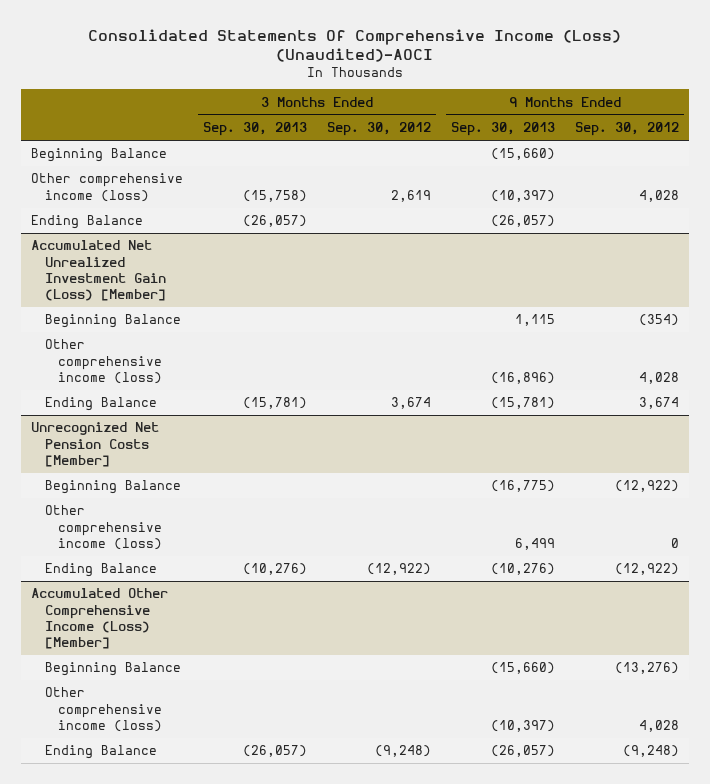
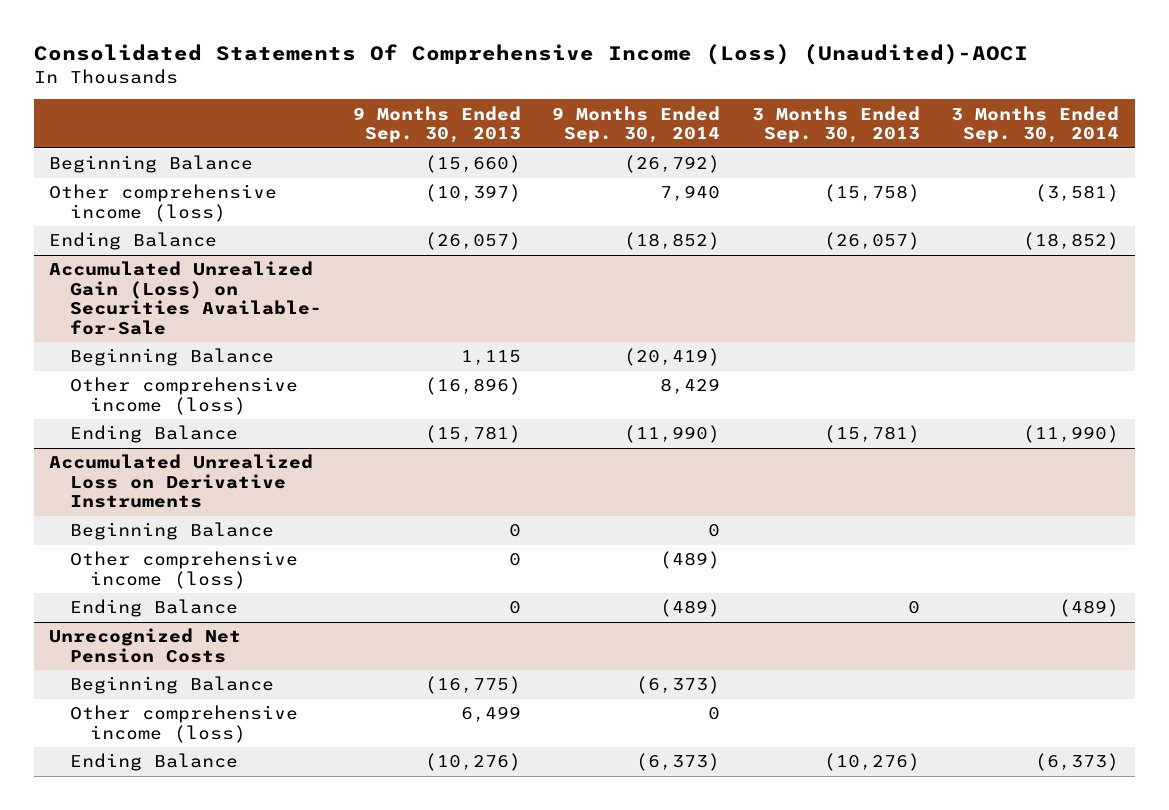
- | 3 Months Ended Sep. 30, 2013 | 3 Months Ended Sep. 30, 2012 | 9 Months Ended Sep. 30, 2013 | 9 Months Ended Sep. 30, 2012
+ | 9 Months Ended Sep. 30, 2013 | 9 Months Ended Sep. 30, 2014 | 3 Months Ended Sep. 30, 2013 | 3 Months Ended Sep. 30, 2014
- Accumulated Net Unrealized Investment Gain (Loss) [Member]
+ Accumulated Unrealized Gain (Loss) on Securities Available- for-Sale
- Unrecognized Net Pension Costs [Member]
+ Accumulated Unrealized Loss on Derivative Instruments
+ Beginning Balance | 0 | 0 | |
+ Other comprehensive income (loss) | 0 | (489) | |
+ Ending Balance | 0 | (489) | 0 | (489)
+ Unrecognized Net Pension Costs
- Accumulated Other Comprehensive Income (Loss) [Member]
- Beginning Balance | | | (15,660) | (13,276)
- Other comprehensive income (loss) | | | (10,397) | 4,028
- Ending Balance | (26,057) | (9,248) | (26,057) | (9,248)

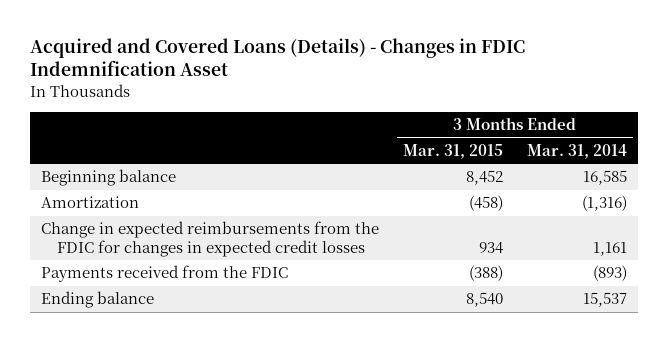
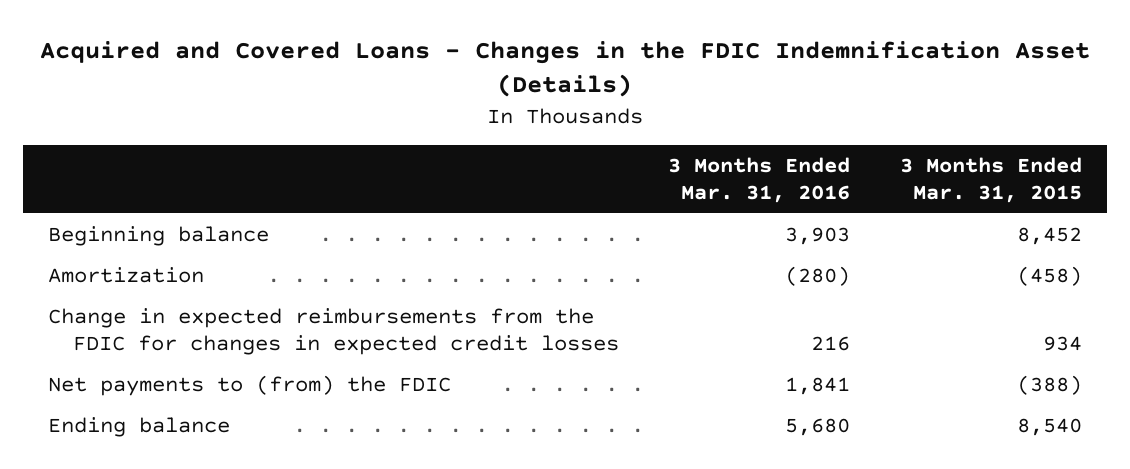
- Acquired and Covered Loans (Details) - Changes in FDIC Indemnification Asset
+ Acquired and Covered Loans - Changes in the FDIC Indemnification Asset (Details)
- | 3 Months Ended Mar. 31, 2015 | 3 Months Ended Mar. 31, 2014
+ | 3 Months Ended Mar. 31, 2016 | 3 Months Ended Mar. 31, 2015
- Payments received from the FDIC | (388) | (893)
+ Net payments to (from) the FDIC | 1,841 | (388)

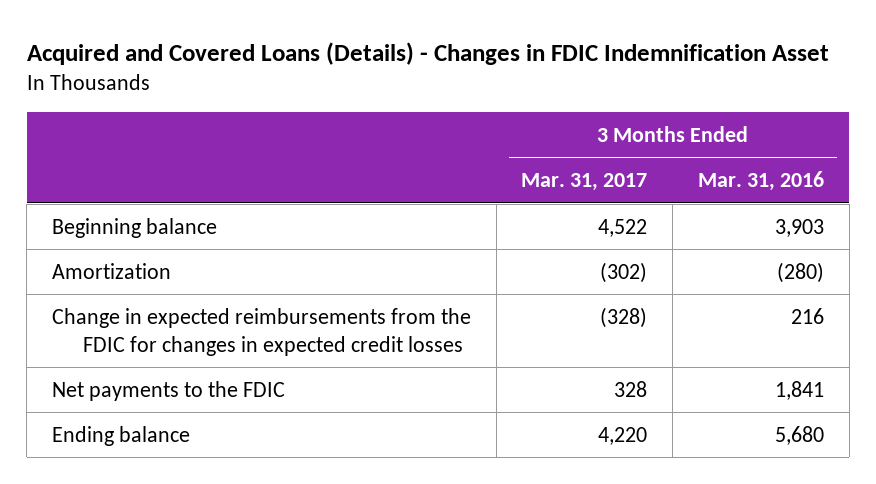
- Acquired and Covered Loans - Changes in the FDIC Indemnification Asset (Details)
+ Acquired and Covered Loans (Details) - Changes in FDIC Indemnification Asset
- | 3 Months Ended Mar. 31, 2016 | 3 Months Ended Mar. 31, 2015
+ | 3 Months Ended Mar. 31, 2017 | 3 Months Ended Mar. 31, 2016
- Net payments to (from) the FDIC | 1,841 | (388)
+ Net payments to the FDIC | 328 | 1,841

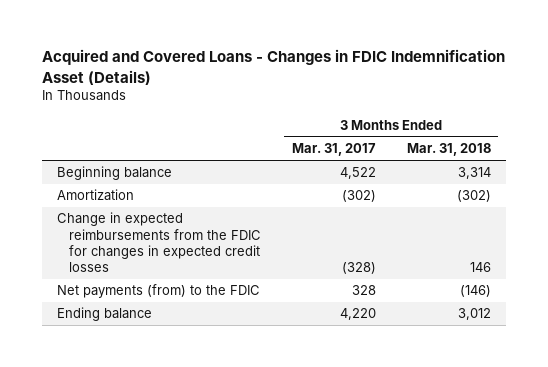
- Acquired and Covered Loans (Details) - Changes in FDIC Indemnification Asset
+ Acquired and Covered Loans - Changes in FDIC Indemnification Asset (Details)
- | 3 Months Ended Mar. 31, 2017 | 3 Months Ended Mar. 31, 2016
+ | 3 Months Ended Mar. 31, 2017 | 3 Months Ended Mar. 31, 2018
- Net payments to the FDIC | 328 | 1,841
+ Net payments (from) to the FDIC | 328 | (146)

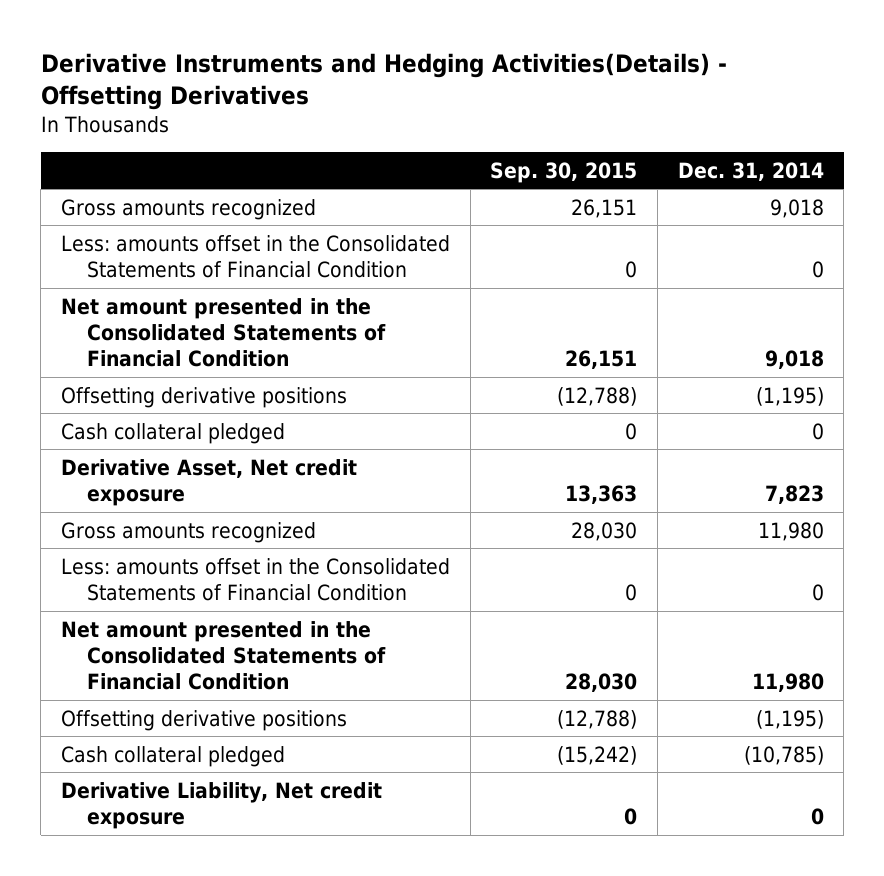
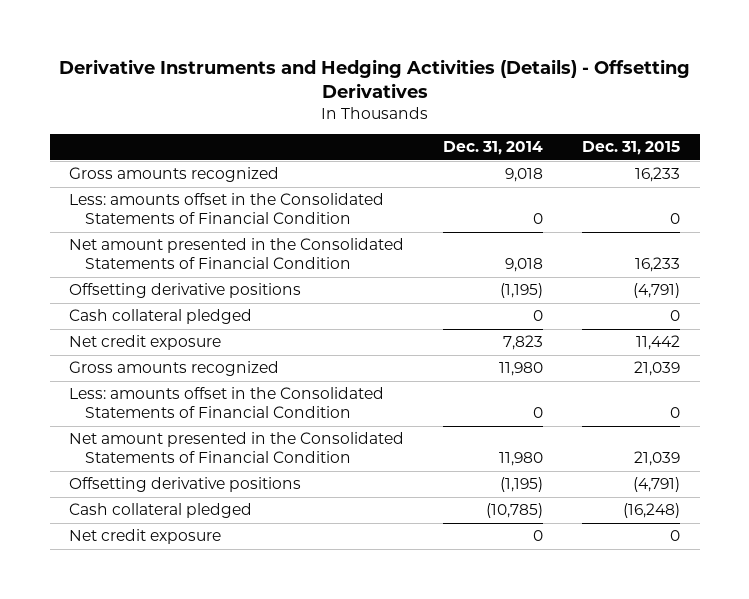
- Derivative Instruments and Hedging Activities(Details) - Offsetting Derivatives
+ Derivative Instruments and Hedging Activities (Details) - Offsetting Derivatives
- | Sep. 30, 2015 | Dec. 31, 2014
+ | Dec. 31, 2014 | Dec. 31, 2015
- Derivative Asset, Net credit exposure | 13,363 | 7,823
+ Net credit exposure | 7,823 | 11,442
- Derivative Liability, Net credit exposure | 0 | 0
+ Net credit exposure | 0 | 0

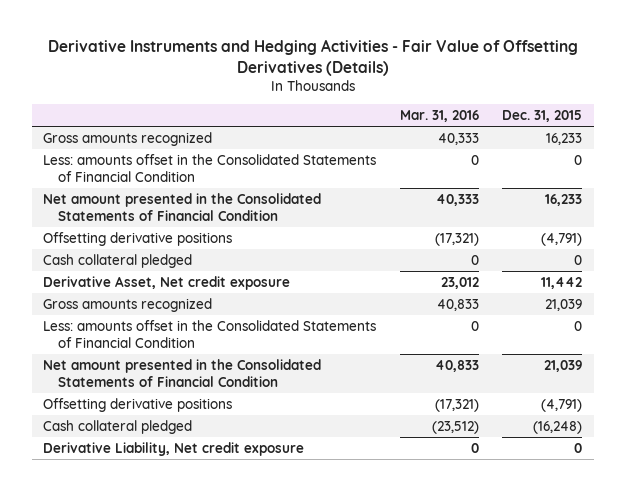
- Derivative Instruments and Hedging Activities (Details) - Offsetting Derivatives
+ Derivative Instruments and Hedging Activities - Fair Value of Offsetting Derivatives (Details)
- | Dec. 31, 2014 | Dec. 31, 2015
+ | Mar. 31, 2016 | Dec. 31, 2015
- Net credit exposure | 7,823 | 11,442
+ Derivative Asset, Net credit exposure | 23,012 | 11,442
- Net credit exposure | 0 | 0
+ Derivative Liability, Net credit exposure | 0 | 0

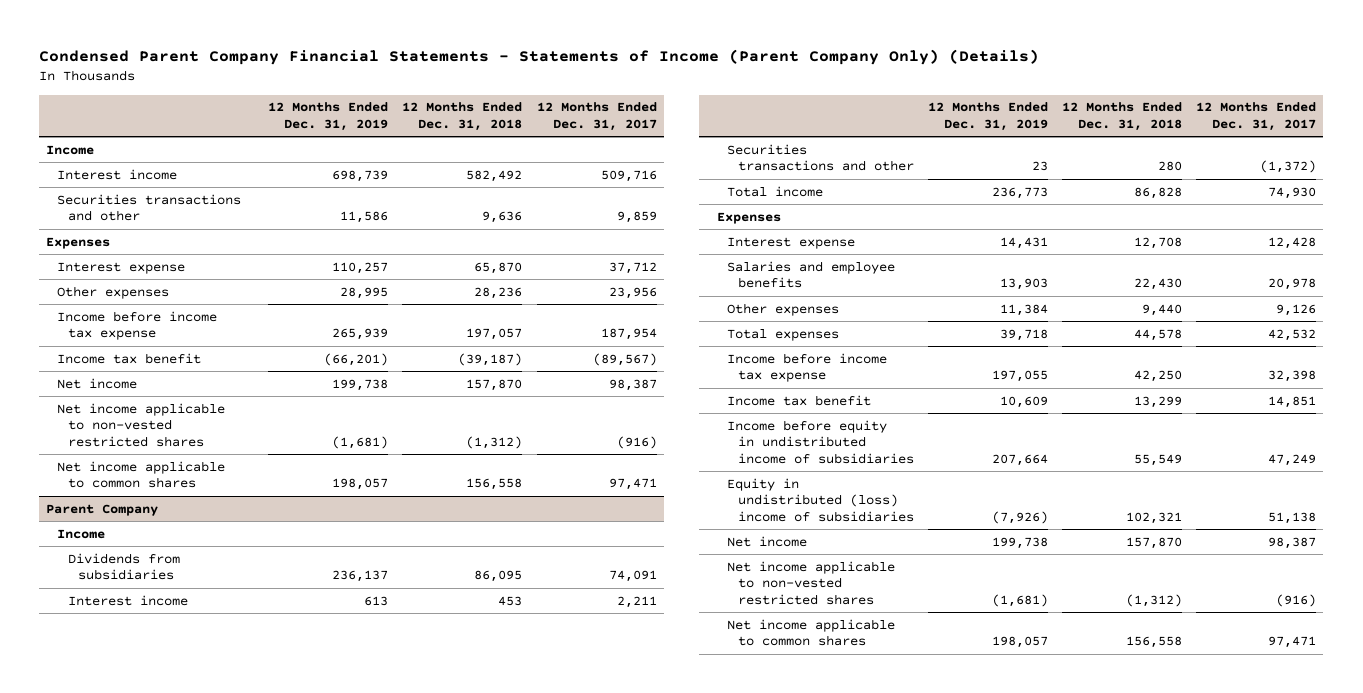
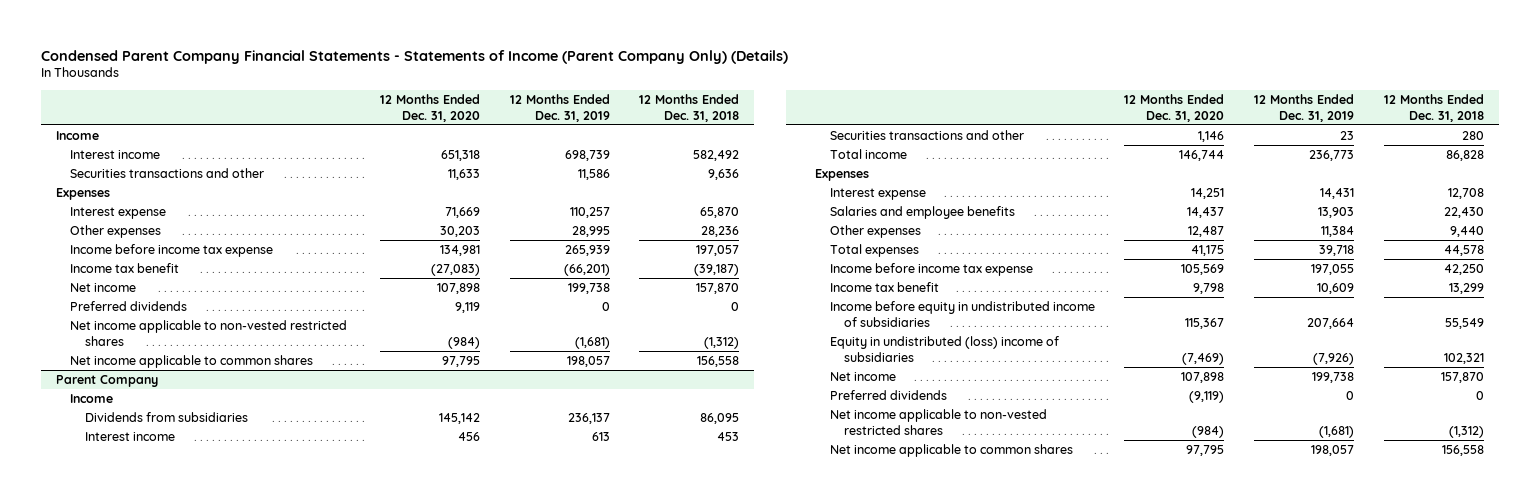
- | 12 Months Ended Dec. 31, 2019 | 12 Months Ended Dec. 31, 2018 | 12 Months Ended Dec. 31, 2017
+ | 12 Months Ended Dec. 31, 2020 | 12 Months Ended Dec. 31, 2019 | 12 Months Ended Dec. 31, 2018
+ Preferred dividends | 9,119 | 0 | 0
@ Parent Company
+ Preferred dividends | (9,119) | 0 | 0

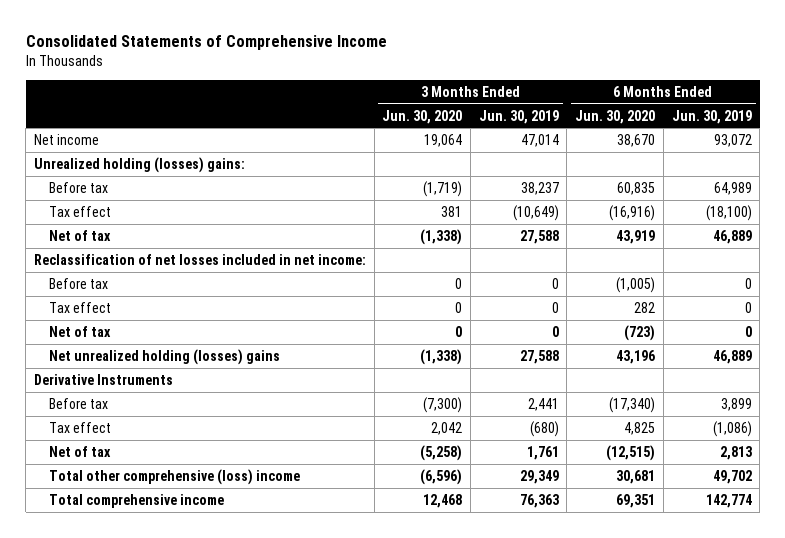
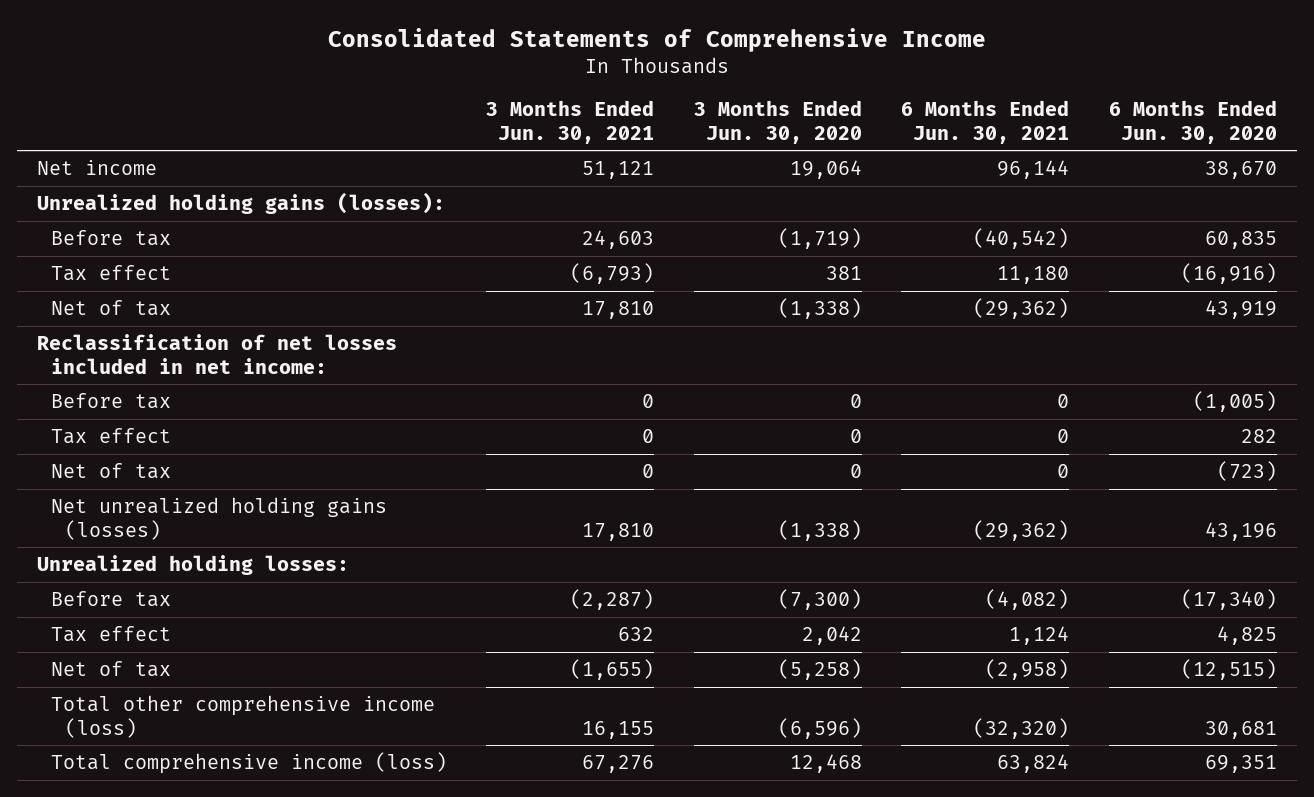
- | 3 Months Ended Jun. 30, 2020 | 3 Months Ended Jun. 30, 2019 | 6 Months Ended Jun. 30, 2020 | 6 Months Ended Jun. 30, 2019
+ | 3 Months Ended Jun. 30, 2021 | 3 Months Ended Jun. 30, 2020 | 6 Months Ended Jun. 30, 2021 | 6 Months Ended Jun. 30, 2020
- Unrealized holding (losses) gains:
+ Unrealized holding gains (losses):
- Net unrealized holding (losses) gains | (1,338) | 27,588 | 43,196 | 46,889
- Derivative Instruments
+ Net unrealized holding gains (losses) | 17,810 | (1,338) | (29,362) | 43,196
+ Unrealized holding losses:
- Total other comprehensive (loss) income | (6,596) | 29,349 | 30,681 | 49,702
- Total comprehensive income | 12,468 | 76,363 | 69,351 | 142,774
+ Total other comprehensive income (loss) | 16,155 | (6,596) | (32,320) | 30,681
+ Total comprehensive income (loss) | 67,276 | 12,468 | 63,824 | 69,351

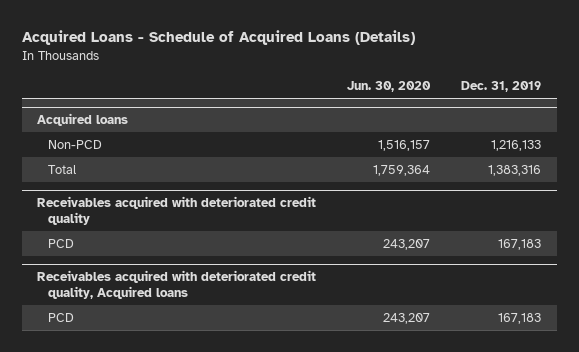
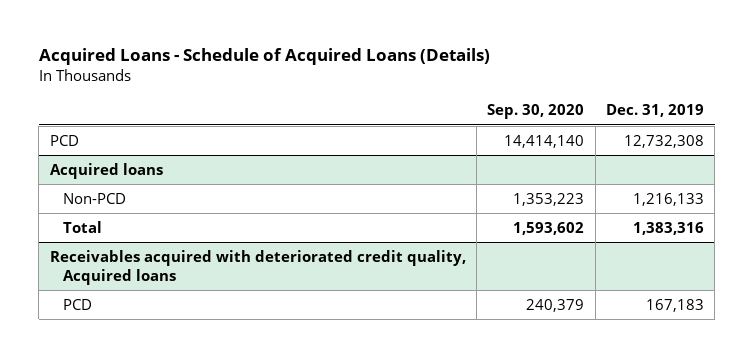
- | Jun. 30, 2020 | Dec. 31, 2019
+ | Sep. 30, 2020 | Dec. 31, 2019
+ PCD | 14,414,140 | 12,732,308
- Receivables acquired with deteriorated credit quality
- PCD | 243,207 | 167,183

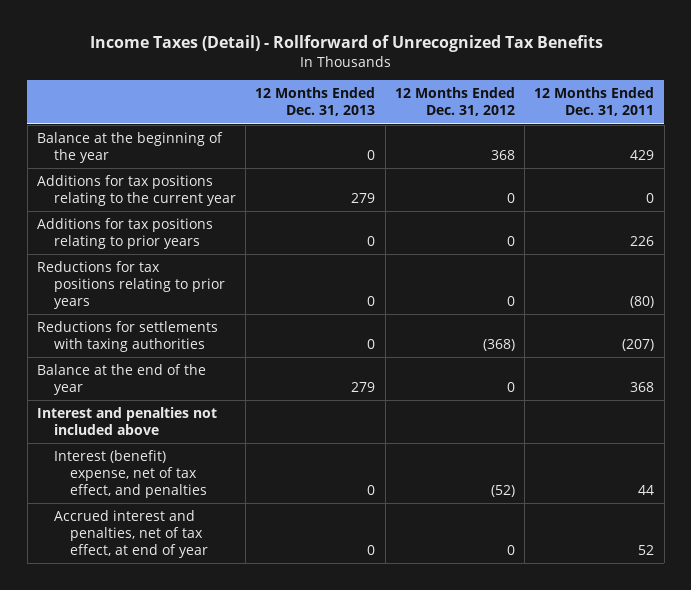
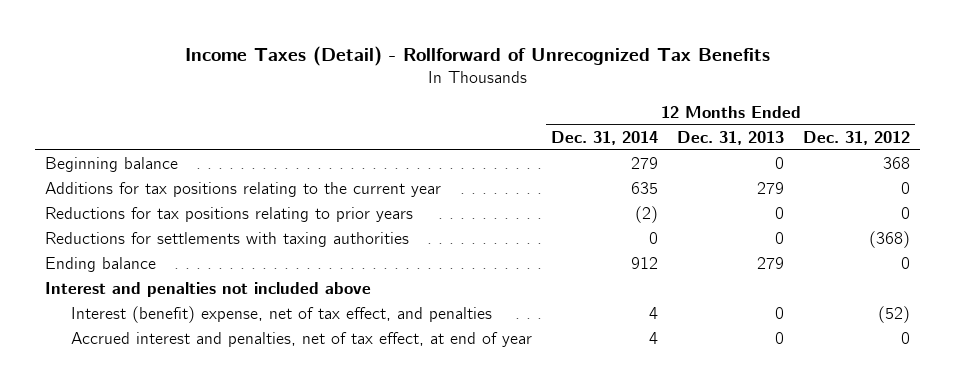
- | 12 Months Ended Dec. 31, 2013 | 12 Months Ended Dec. 31, 2012 | 12 Months Ended Dec. 31, 2011
+ | 12 Months Ended Dec. 31, 2014 | 12 Months Ended Dec. 31, 2013 | 12 Months Ended Dec. 31, 2012
- Balance at the beginning of the year | 0 | 368 | 429
+ Beginning balance | 279 | 0 | 368
- Additions for tax positions relating to prior years | 0 | 0 | 226
- Balance at the end of the year | 279 | 0 | 368
+ Ending balance | 912 | 279 | 0

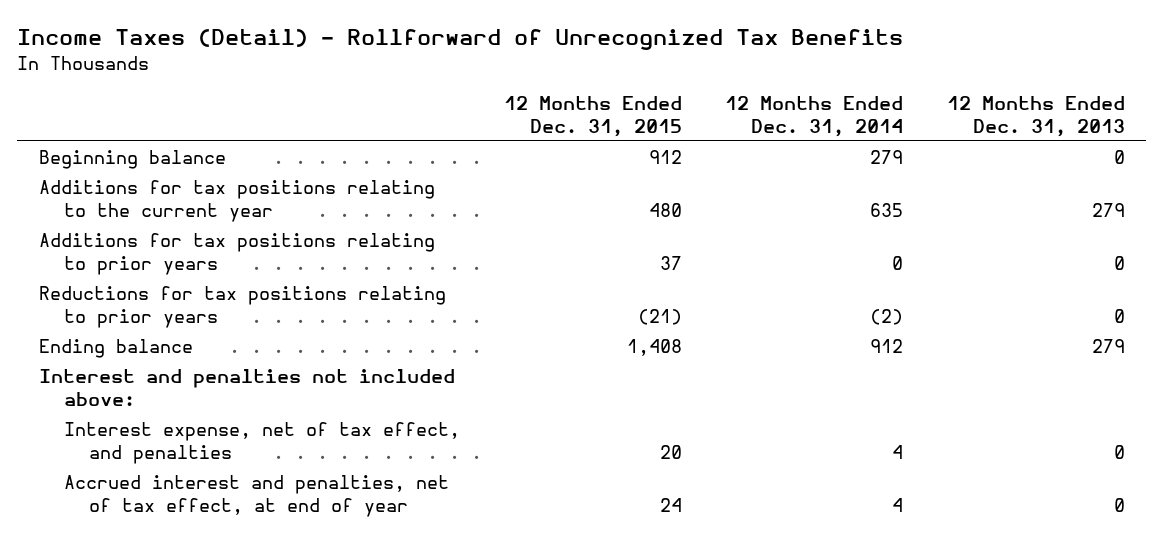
- | 12 Months Ended Dec. 31, 2014 | 12 Months Ended Dec. 31, 2013 | 12 Months Ended Dec. 31, 2012
+ | 12 Months Ended Dec. 31, 2015 | 12 Months Ended Dec. 31, 2014 | 12 Months Ended Dec. 31, 2013
+ Additions for tax positions relating to prior years | 37 | 0 | 0
- Reductions for settlements with taxing authorities | 0 | 0 | (368)
- Interest and penalties not included above
- Interest (benefit) expense, net of tax effect, and penalties | 4 | 0 | (52)
+ Interest and penalties not included above:
+ Interest expense, net of tax effect, and penalties | 20 | 4 | 0

